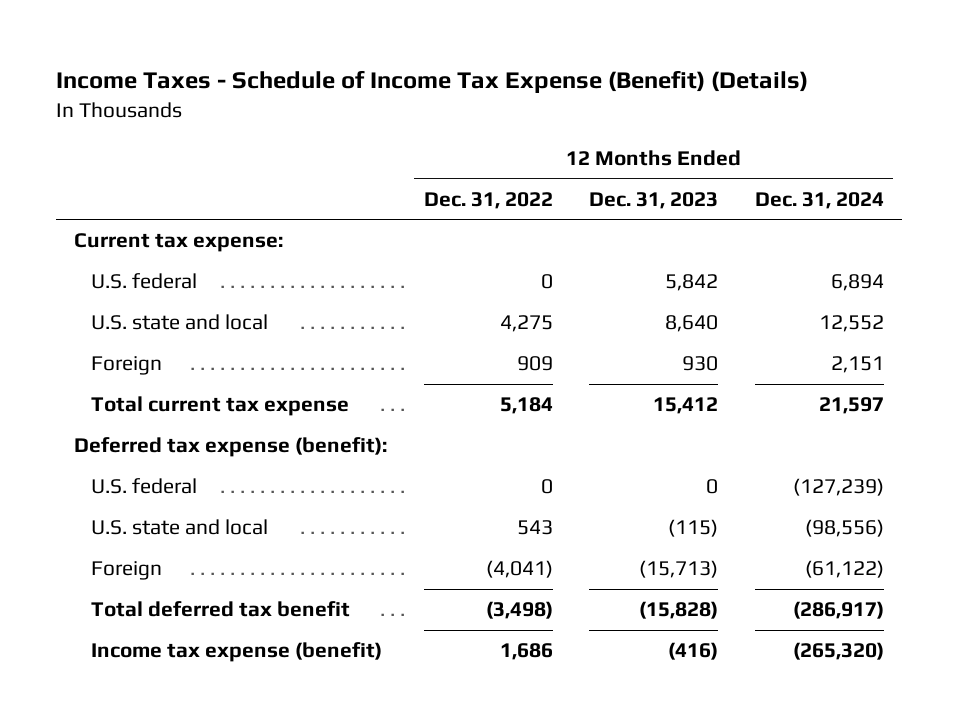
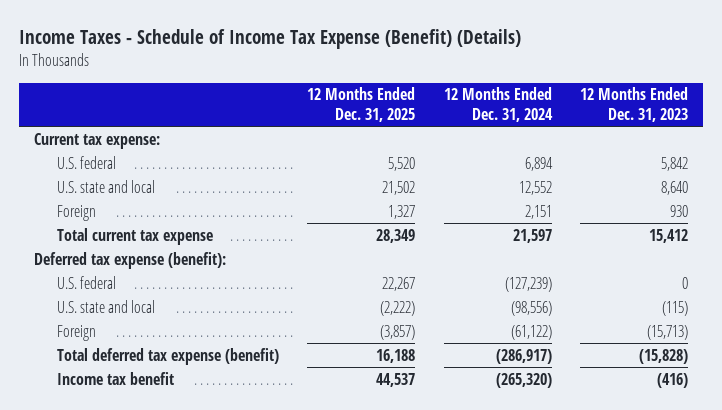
- | 12 Months Ended Dec. 31, 2022 | 12 Months Ended Dec. 31, 2023 | 12 Months Ended Dec. 31, 2024
+ | 12 Months Ended Dec. 31, 2025 | 12 Months Ended Dec. 31, 2024 | 12 Months Ended Dec. 31, 2023
- Total deferred tax benefit | (3,498) | (15,828) | (286,917)
- Income tax expense (benefit) | 1,686 | (416) | (265,320)
+ Total deferred tax expense (benefit) | 16,188 | (286,917) | (15,828)
+ Income tax benefit | 44,537 | (265,320) | (416)

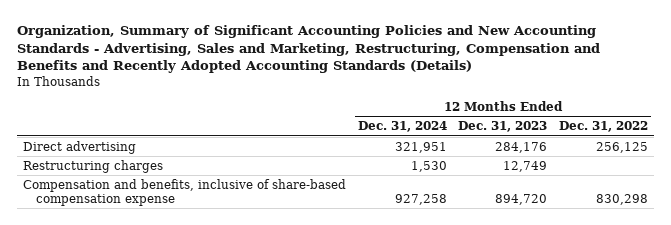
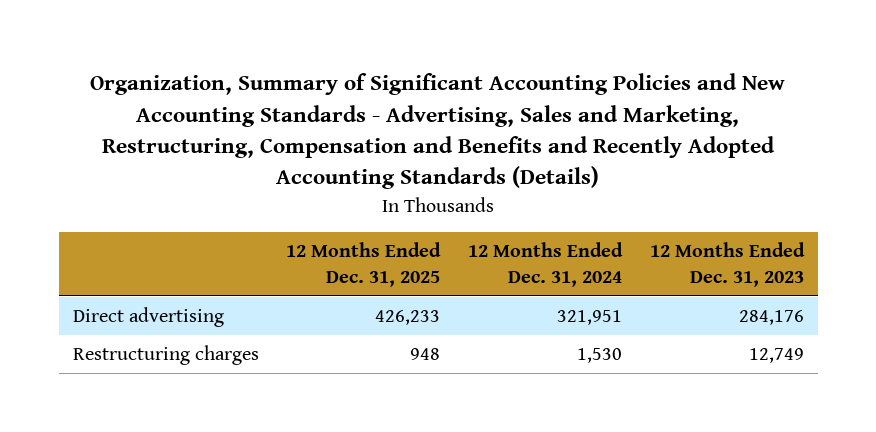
- | 12 Months Ended Dec. 31, 2024 | 12 Months Ended Dec. 31, 2023 | 12 Months Ended Dec. 31, 2022
+ | 12 Months Ended Dec. 31, 2025 | 12 Months Ended Dec. 31, 2024 | 12 Months Ended Dec. 31, 2023
- Compensation and benefits, inclusive of share-based compensation expense | 927,258 | 894,720 | 830,298

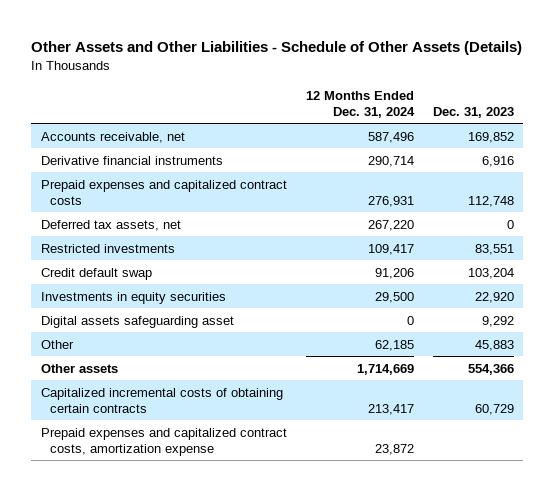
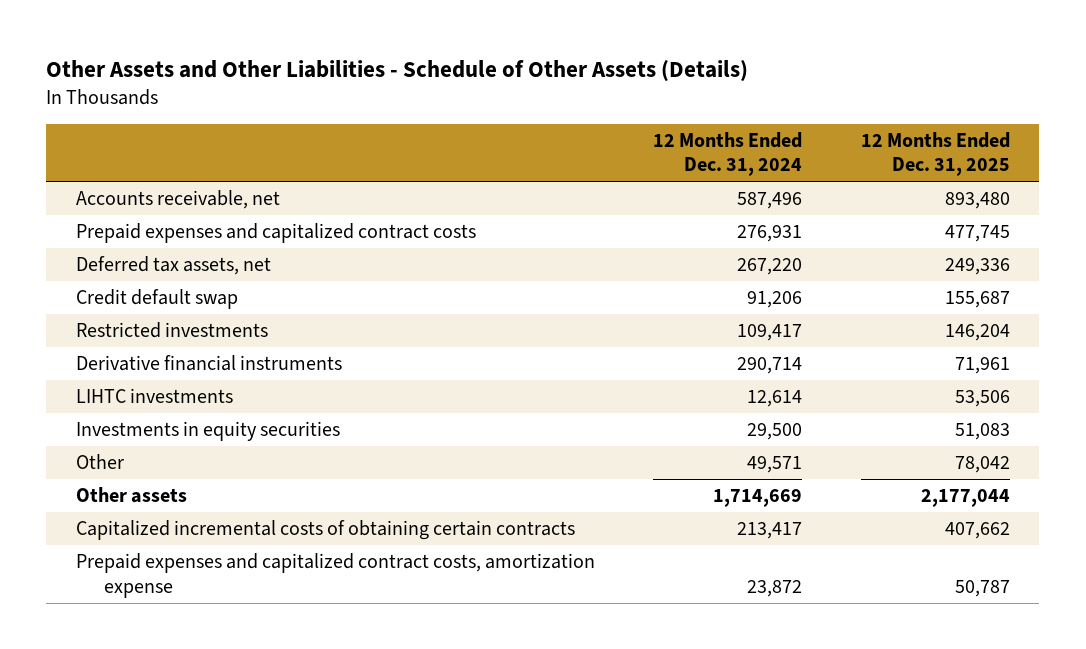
- | 12 Months Ended Dec. 31, 2024 | Dec. 31, 2023
+ | 12 Months Ended Dec. 31, 2024 | 12 Months Ended Dec. 31, 2025
moved down: Restricted investments | 109,417 | 146,204
moved down: Derivative financial instruments | 290,714 | 71,961
+ LIHTC investments | 12,614 | 53,506
- Digital assets safeguarding asset | 0 | 9,292
- Other | 62,185 | 45,883
+ Other | 49,571 | 78,042

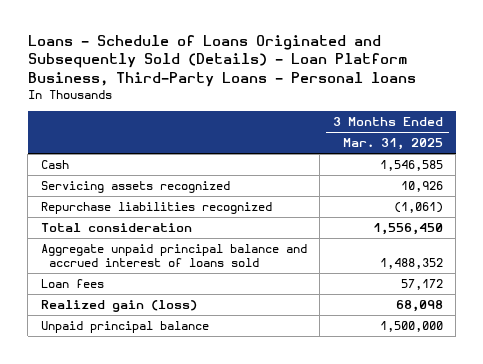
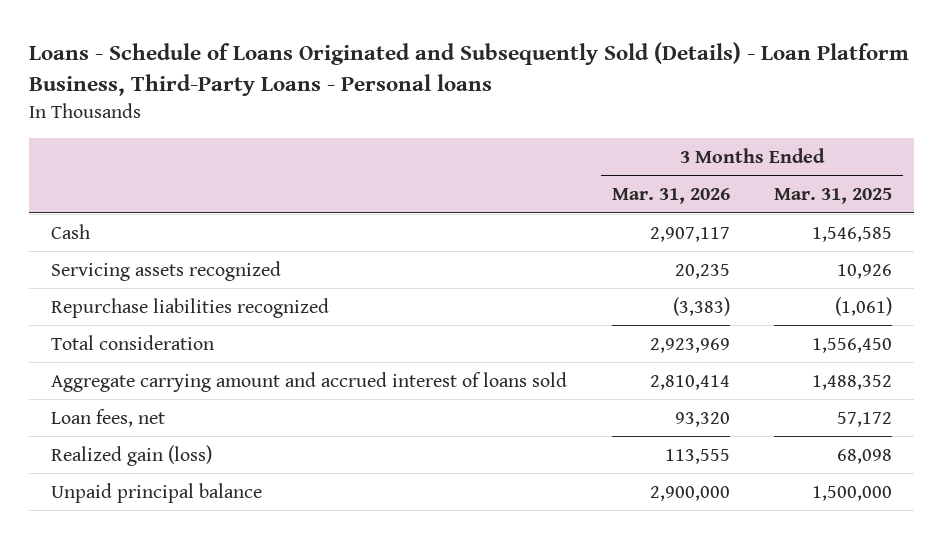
- | 3 Months Ended Mar. 31, 2025
+ | 3 Months Ended Mar. 31, 2026 | 3 Months Ended Mar. 31, 2025
- Aggregate unpaid principal balance and accrued interest of loans sold | 1,488,352
- Loan fees | 57,172
+ Aggregate carrying amount and accrued interest of loans sold | 2,810,414 | 1,488,352
+ Loan fees, net | 93,320 | 57,172

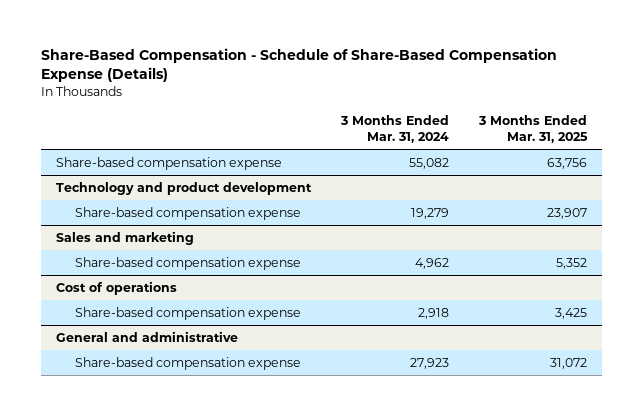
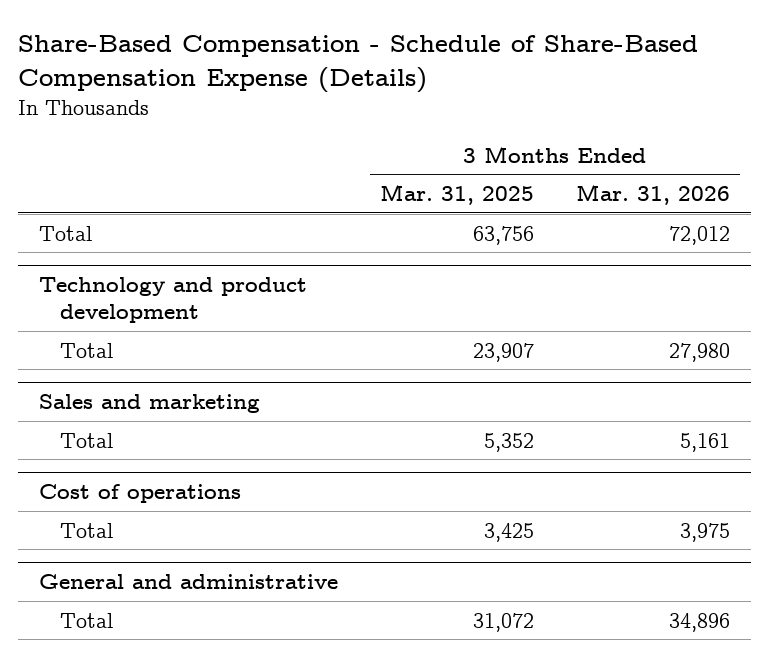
- | 3 Months Ended Mar. 31, 2024 | 3 Months Ended Mar. 31, 2025
+ | 3 Months Ended Mar. 31, 2025 | 3 Months Ended Mar. 31, 2026
- Share-based compensation expense | 55,082 | 63,756
+ Total | 63,756 | 72,012
@ Technology and product development
- Share-based compensation expense | 19,279 | 23,907
+ Total | 23,907 | 27,980
@ Sales and marketing
- Share-based compensation expense | 4,962 | 5,352
+ Total | 5,352 | 5,161
@ Cost of operations
- Share-based compensation expense | 2,918 | 3,425
+ Total | 3,425 | 3,975
@ General and administrative
- Share-based compensation expense | 27,923 | 31,072
+ Total | 31,072 | 34,896

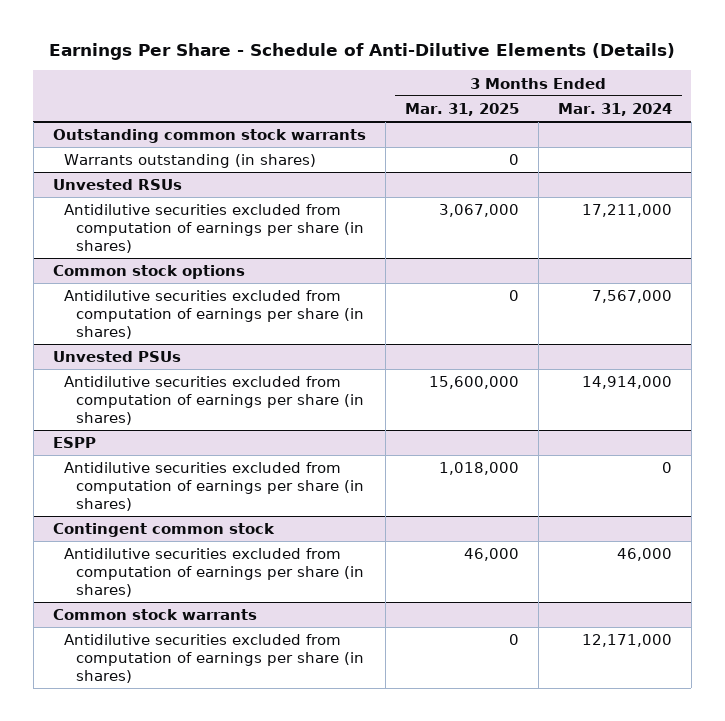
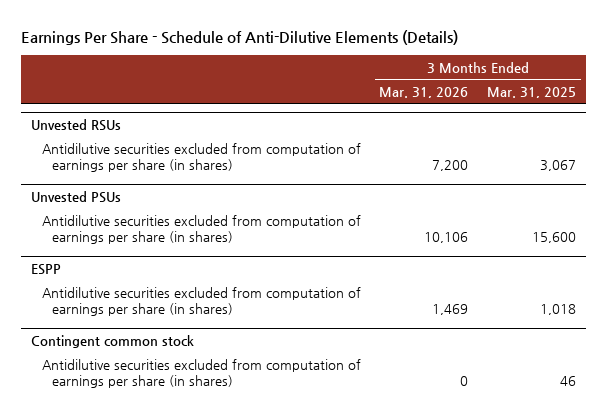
- | 3 Months Ended Mar. 31, 2025 | 3 Months Ended Mar. 31, 2024
+ | 3 Months Ended Mar. 31, 2026 | 3 Months Ended Mar. 31, 2025
- Outstanding common stock warrants
- Warrants outstanding (in shares) | 0 |
@ Unvested RSUs
- Antidilutive securities excluded from computation of earnings per share (in shares) | 3,067,000 | 17,211,000
- Common stock options
- Antidilutive securities excluded from computation of earnings per share (in shares) | 0 | 7,567,000
@ Unvested RSUs
+ Antidilutive securities excluded from computation of earnings per share (in shares) | 7,200 | 3,067
@ Unvested PSUs
- Antidilutive securities excluded from computation of earnings per share (in shares) | 15,600,000 | 14,914,000
+ Antidilutive securities excluded from computation of earnings per share (in shares) | 10,106 | 15,600
@ ESPP
- Antidilutive securities excluded from computation of earnings per share (in shares) | 1,018,000 | 0
+ Antidilutive securities excluded from computation of earnings per share (in shares) | 1,469 | 1,018
@ Contingent common stock
- Antidilutive securities excluded from computation of earnings per share (in shares) | 46,000 | 46,000
- Common stock warrants
- Antidilutive securities excluded from computation of earnings per share (in shares) | 0 | 12,171,000
@ Contingent common stock
+ Antidilutive securities excluded from computation of earnings per share (in shares) | 0 | 46

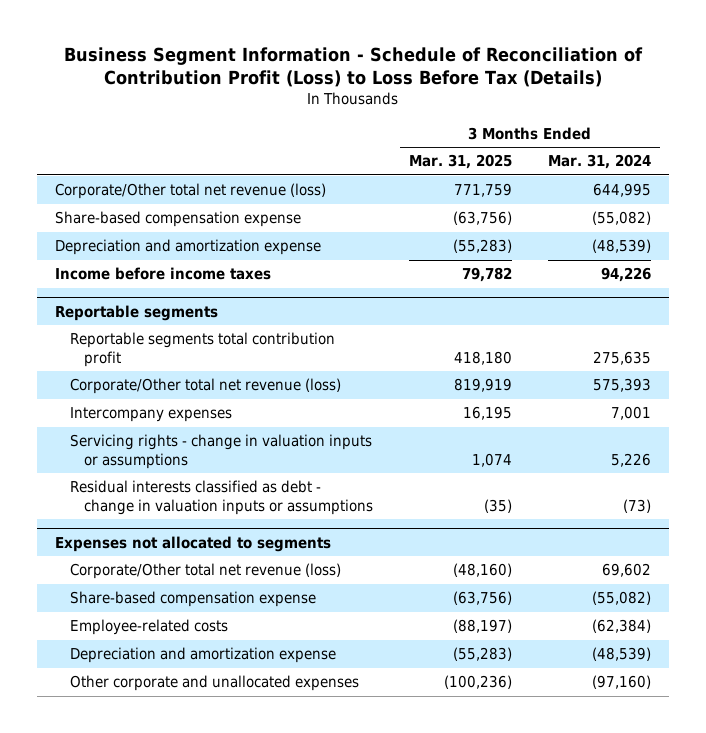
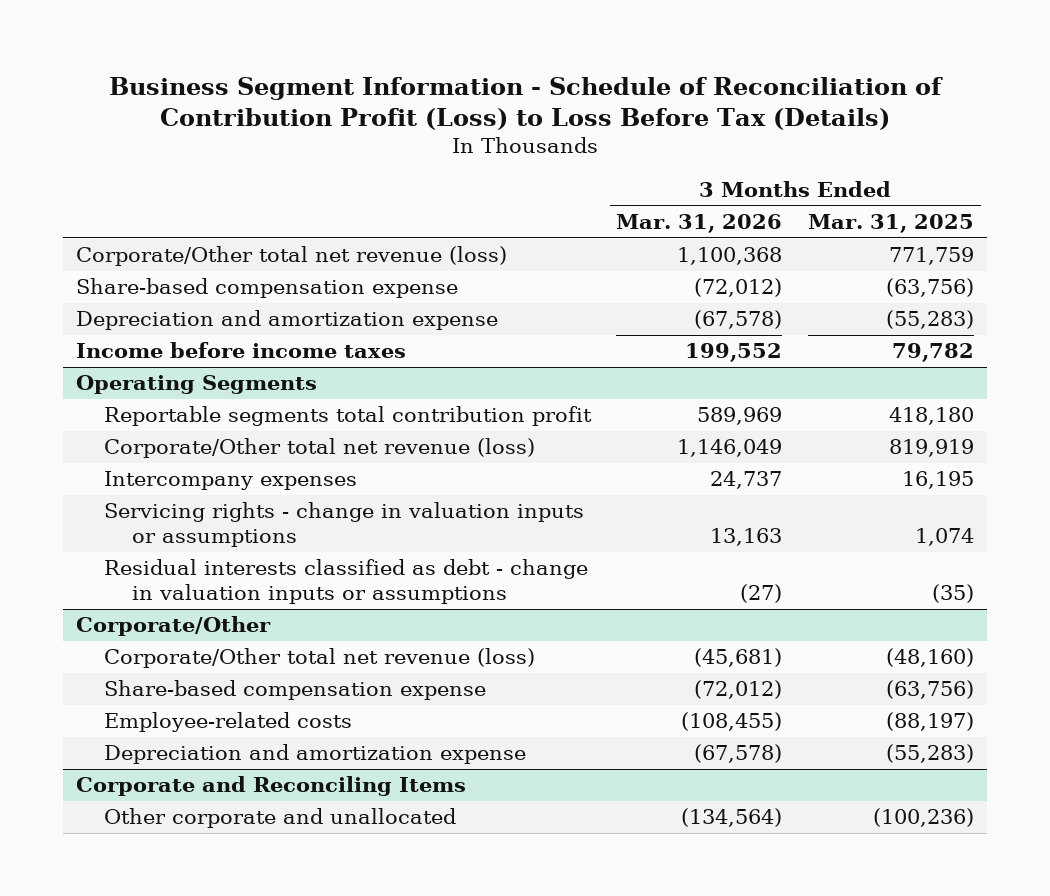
- | 3 Months Ended Mar. 31, 2025 | 3 Months Ended Mar. 31, 2024
+ | 3 Months Ended Mar. 31, 2026 | 3 Months Ended Mar. 31, 2025
- Reportable segments
+ Operating Segments
- Expenses not allocated to segments
+ Corporate/Other
- Other corporate and unallocated expenses | (100,236) | (97,160)
+ Corporate and Reconciling Items
+ Other corporate and unallocated | (134,564) | (100,236)

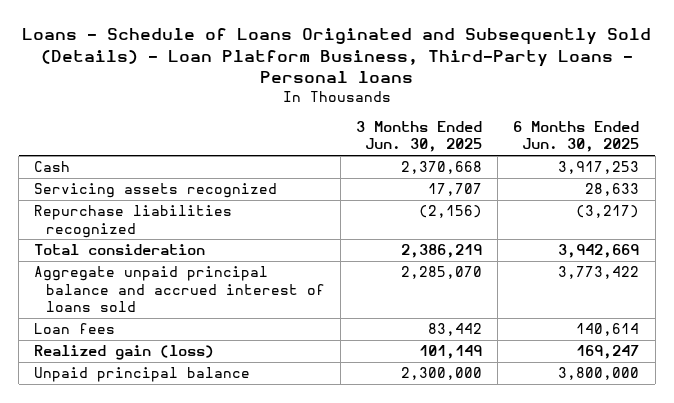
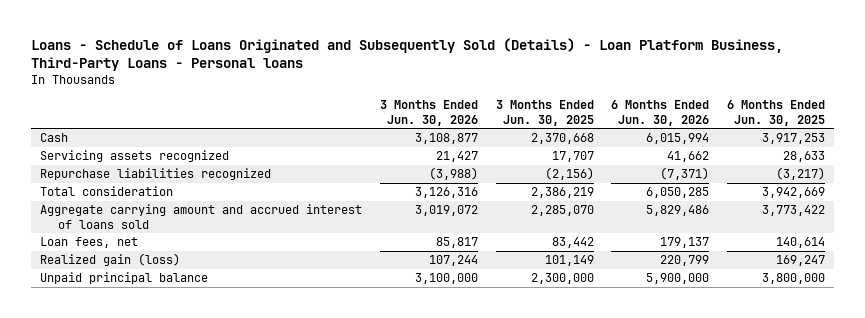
- | 3 Months Ended Jun. 30, 2025 | 6 Months Ended Jun. 30, 2025
+ | 3 Months Ended Jun. 30, 2026 | 3 Months Ended Jun. 30, 2025 | 6 Months Ended Jun. 30, 2026 | 6 Months Ended Jun. 30, 2025
- Aggregate unpaid principal balance and accrued interest of loans sold | 2,285,070 | 3,773,422
- Loan fees | 83,442 | 140,614
+ Aggregate carrying amount and accrued interest of loans sold | 3,019,072 | 2,285,070 | 5,829,486 | 3,773,422
+ Loan fees, net | 85,817 | 83,442 | 179,137 | 140,614

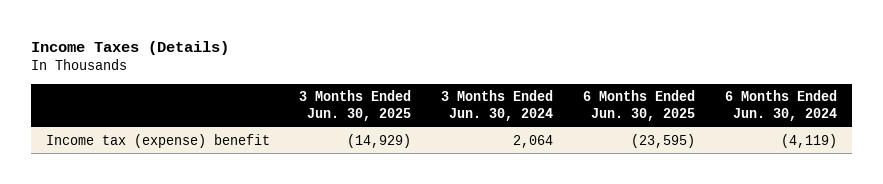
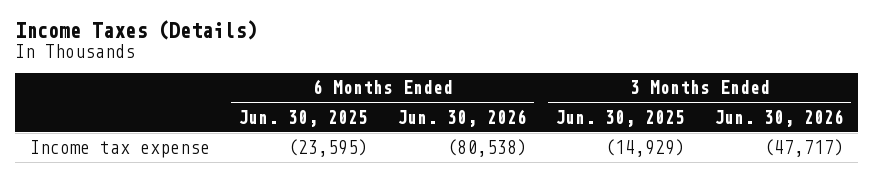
- | 3 Months Ended Jun. 30, 2025 | 3 Months Ended Jun. 30, 2024 | 6 Months Ended Jun. 30, 2025 | 6 Months Ended Jun. 30, 2024
+ | 6 Months Ended Jun. 30, 2025 | 6 Months Ended Jun. 30, 2026 | 3 Months Ended Jun. 30, 2025 | 3 Months Ended Jun. 30, 2026
- Income tax (expense) benefit | (14,929) | 2,064 | (23,595) | (4,119)
+ Income tax expense | (23,595) | (80,538) | (14,929) | (47,717)

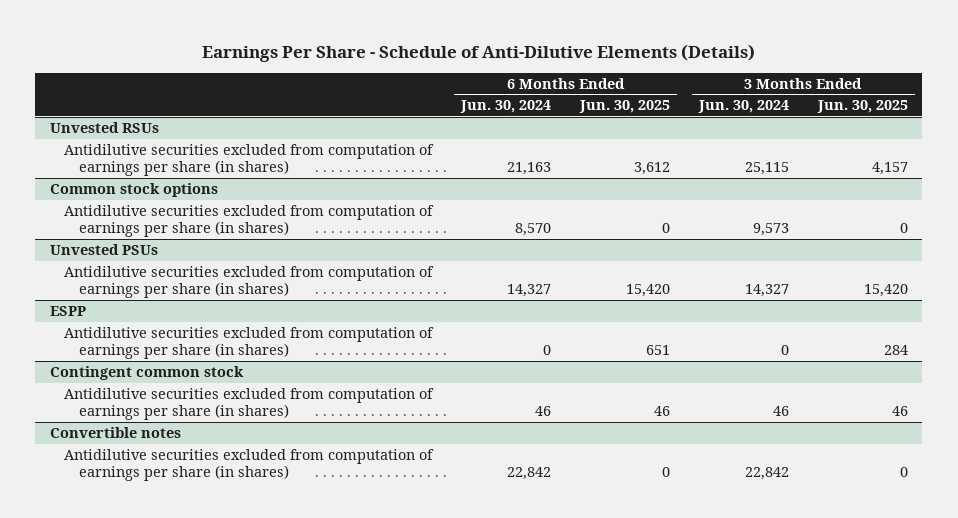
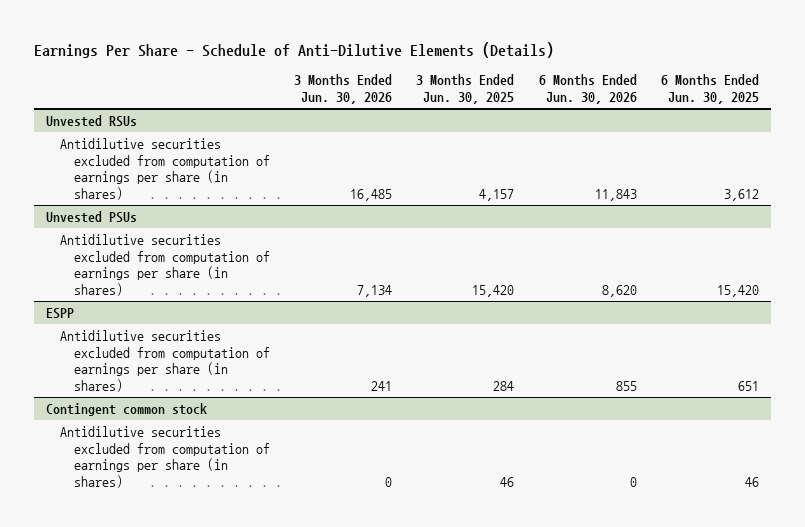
- | 6 Months Ended Jun. 30, 2024 | 6 Months Ended Jun. 30, 2025 | 3 Months Ended Jun. 30, 2024 | 3 Months Ended Jun. 30, 2025
+ | 3 Months Ended Jun. 30, 2026 | 3 Months Ended Jun. 30, 2025 | 6 Months Ended Jun. 30, 2026 | 6 Months Ended Jun. 30, 2025
- Common stock options
- Antidilutive securities excluded from computation of earnings per share (in shares) | 8,570 | 0 | 9,573 | 0
- Convertible notes
- Antidilutive securities excluded from computation of earnings per share (in shares) | 22,842 | 0 | 22,842 | 0

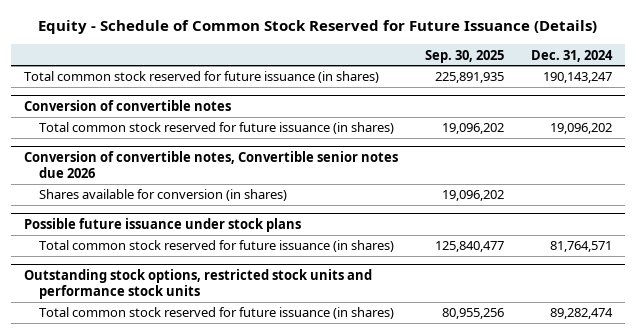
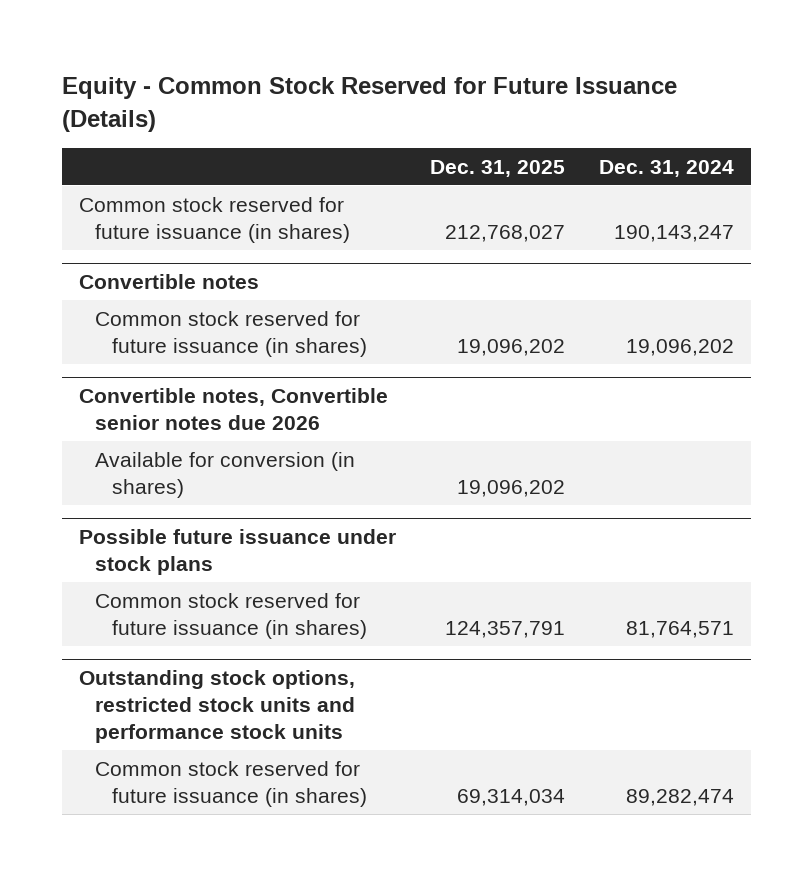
- Equity - Schedule of Common Stock Reserved for Future Issuance (Details)
+ Equity - Common Stock Reserved for Future Issuance (Details)
- | Sep. 30, 2025 | Dec. 31, 2024
+ | Dec. 31, 2025 | Dec. 31, 2024
- Total common stock reserved for future issuance (in shares) | 225,891,935 | 190,143,247
- Conversion of convertible notes
- Total common stock reserved for future issuance (in shares) | 19,096,202 | 19,096,202
- Conversion of convertible notes, Convertible senior notes due 2026
- Shares available for conversion (in shares) | 19,096,202 |
+ Common stock reserved for future issuance (in shares) | 212,768,027 | 190,143,247
+ Convertible notes
+ Common stock reserved for future issuance (in shares) | 19,096,202 | 19,096,202
+ Convertible notes, Convertible senior notes due 2026
+ Available for conversion (in shares) | 19,096,202 |
@ Possible future issuance under stock plans
- Total common stock reserved for future issuance (in shares) | 125,840,477 | 81,764,571
+ Common stock reserved for future issuance (in shares) | 124,357,791 | 81,764,571
@ Outstanding stock options, restricted stock units and performance stock units
- Total common stock reserved for future issuance (in shares) | 80,955,256 | 89,282,474
+ Common stock reserved for future issuance (in shares) | 69,314,034 | 89,282,474

